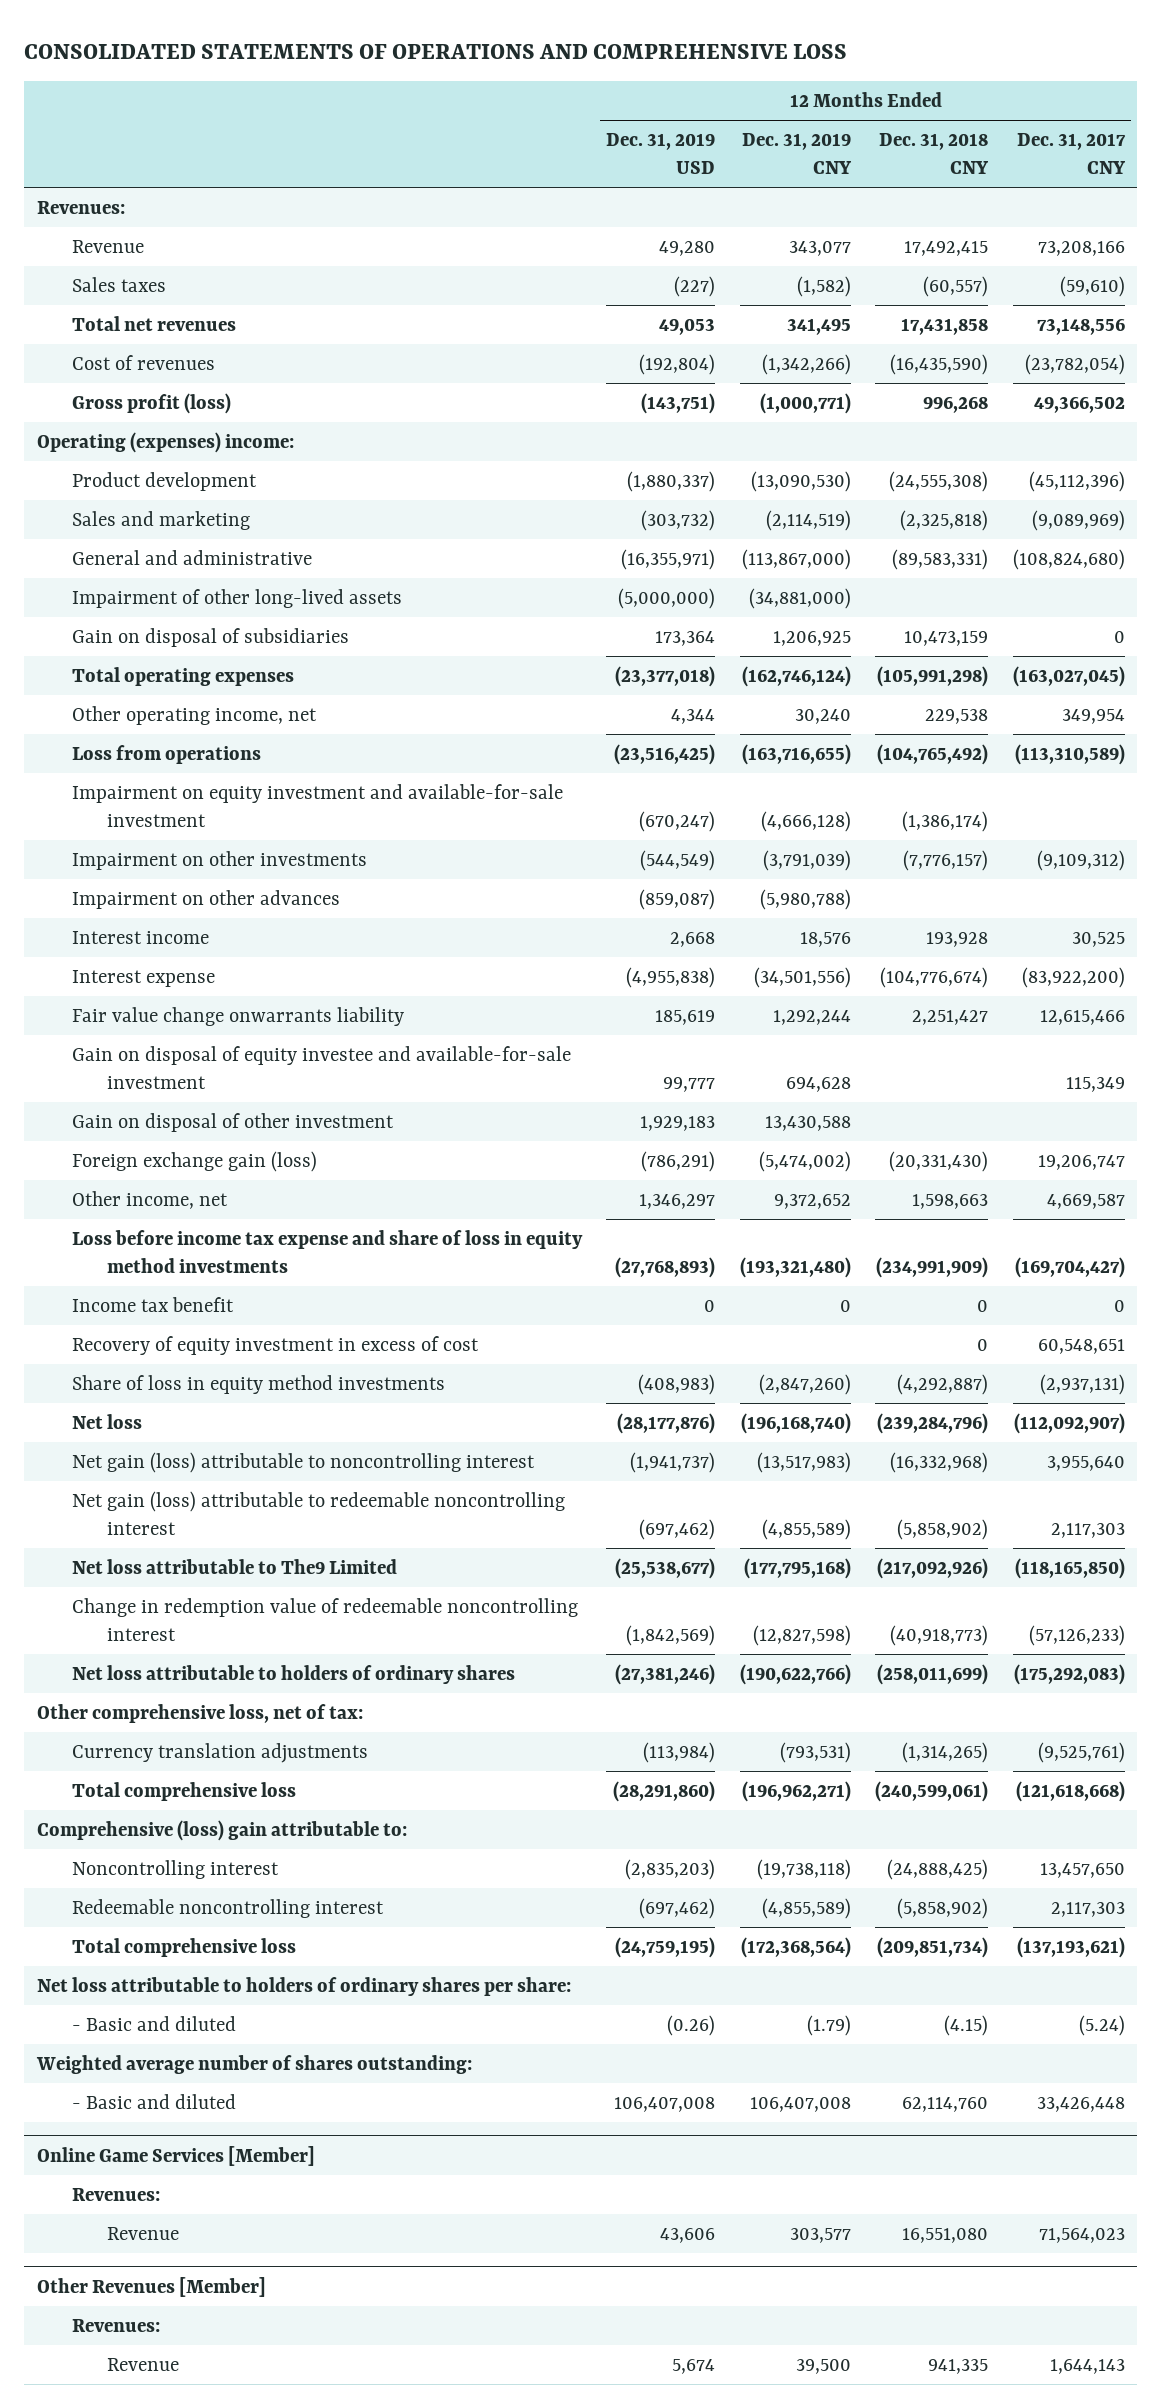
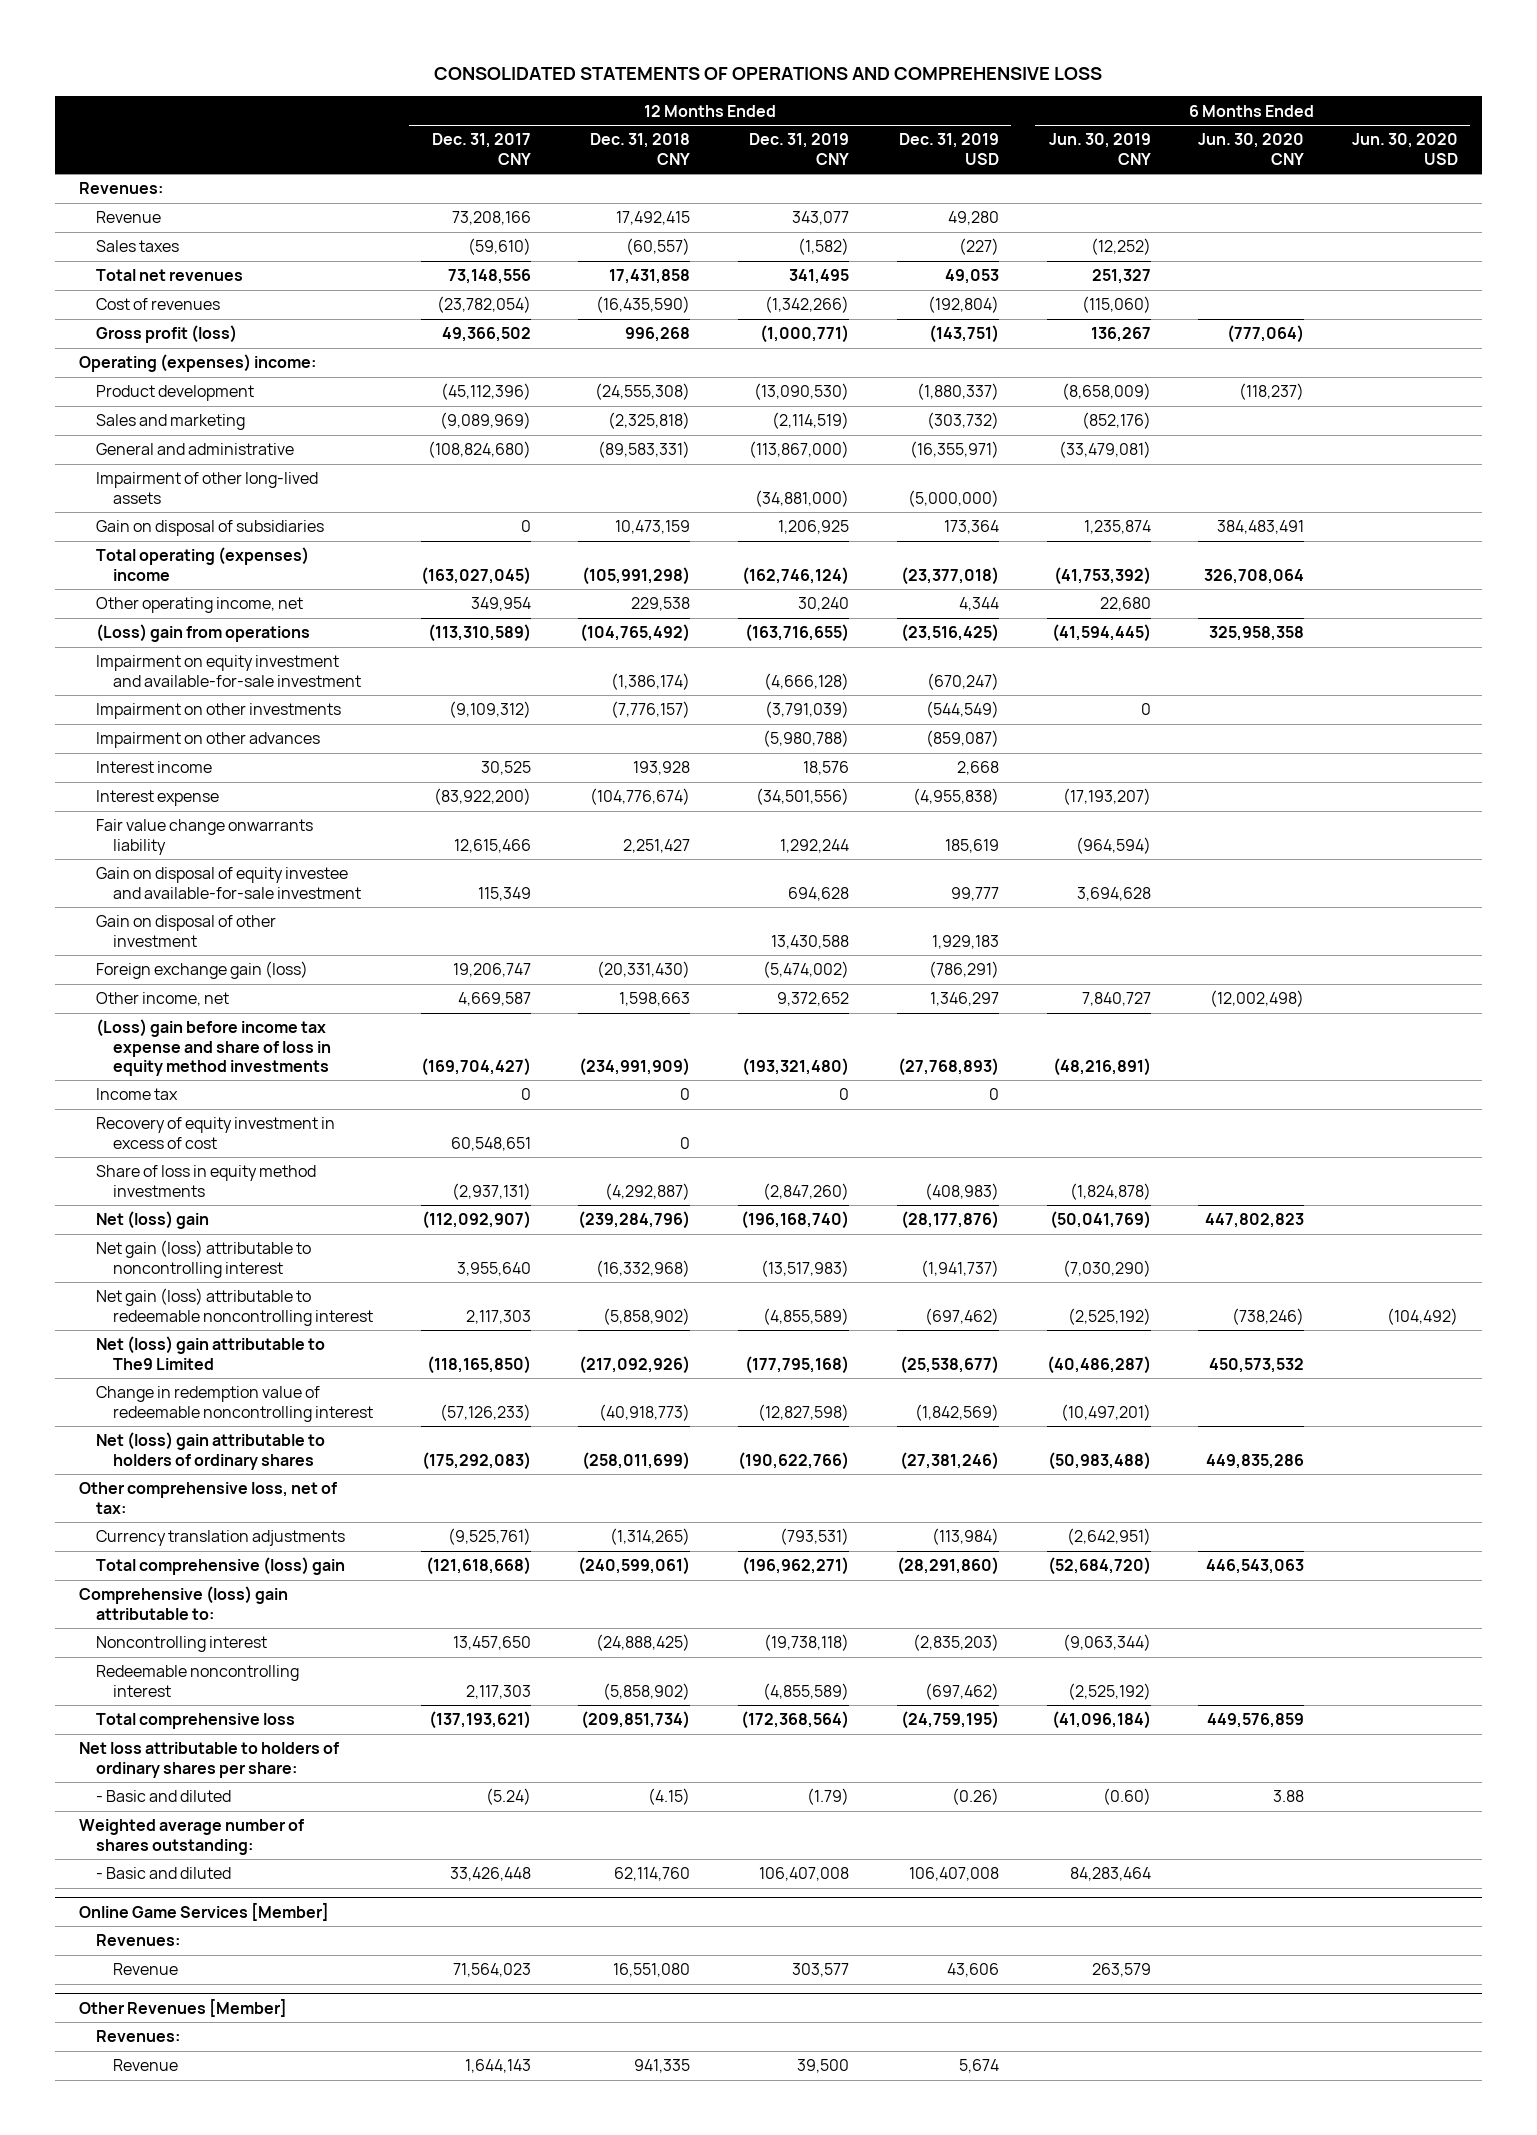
- | 12 Months Ended Dec. 31, 2019 USD | 12 Months Ended Dec. 31, 2019 CNY | 12 Months Ended Dec. 31, 2018 CNY | 12 Months Ended Dec. 31, 2017 CNY
+ | 12 Months Ended Dec. 31, 2017 CNY | 12 Months Ended Dec. 31, 2018 CNY | 12 Months Ended Dec. 31, 2019 CNY | 12 Months Ended Dec. 31, 2019 USD | 6 Months Ended Jun. 30, 2019 CNY | 6 Months Ended Jun. 30, 2020 CNY | 6 Months Ended Jun. 30, 2020 USD
- Total operating expenses | (23,377,018) | (162,746,124) | (105,991,298) | (163,027,045)
+ Total operating (expenses) income | (163,027,045) | (105,991,298) | (162,746,124) | (23,377,018) | (41,753,392) | 326,708,064 |
- Loss from operations | (23,516,425) | (163,716,655) | (104,765,492) | (113,310,589)
+ (Loss) gain from operations | (113,310,589) | (104,765,492) | (163,716,655) | (23,516,425) | (41,594,445) | 325,958,358 |
- Loss before income tax expense and share of loss in equity method investments | (27,768,893) | (193,321,480) | (234,991,909) | (169,704,427)
- Income tax benefit | 0 | 0 | 0 | 0
+ (Loss) gain before income tax expense and share of loss in equity method investments | (169,704,427) | (234,991,909) | (193,321,480) | (27,768,893) | (48,216,891) | |
+ Income tax | 0 | 0 | 0 | 0 | | |
- Net loss | (28,177,876) | (196,168,740) | (239,284,796) | (112,092,907)
+ Net (loss) gain | (112,092,907) | (239,284,796) | (196,168,740) | (28,177,876) | (50,041,769) | 447,802,823 |
- Net loss attributable to The9 Limited | (25,538,677) | (177,795,168) | (217,092,926) | (118,165,850)
+ Net (loss) gain attributable to The9 Limited | (118,165,850) | (217,092,926) | (177,795,168) | (25,538,677) | (40,486,287) | 450,573,532 |
- Net loss attributable to holders of ordinary shares | (27,381,246) | (190,622,766) | (258,011,699) | (175,292,083)
+ Net (loss) gain attributable to holders of ordinary shares | (175,292,083) | (258,011,699) | (190,622,766) | (27,381,246) | (50,983,488) | 449,835,286 |
- Total comprehensive loss | (28,291,860) | (196,962,271) | (240,599,061) | (121,618,668)
+ Total comprehensive (loss) gain | (121,618,668) | (240,599,061) | (196,962,271) | (28,291,860) | (52,684,720) | 446,543,063 |

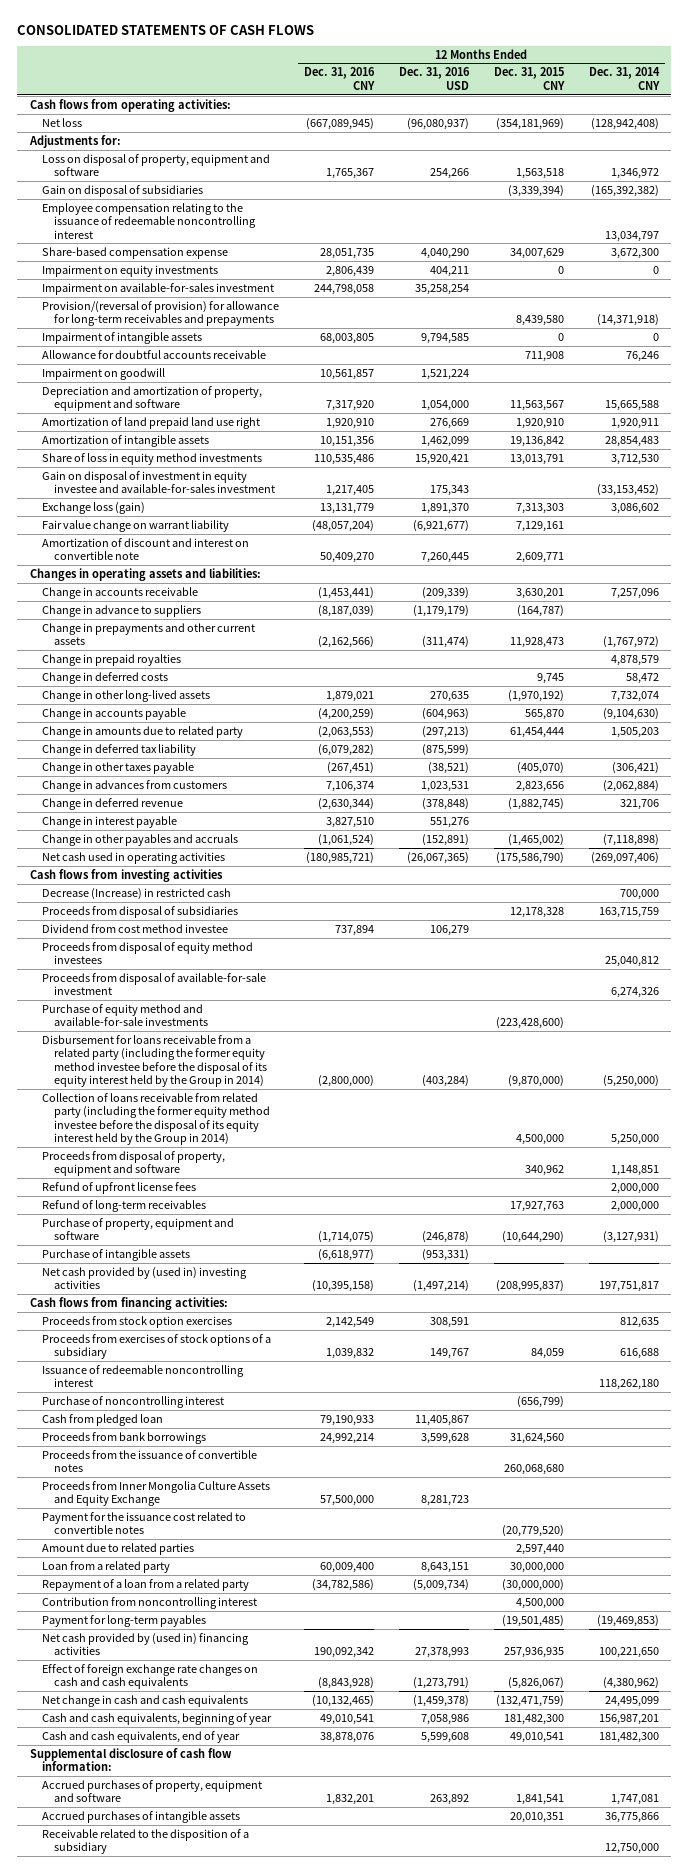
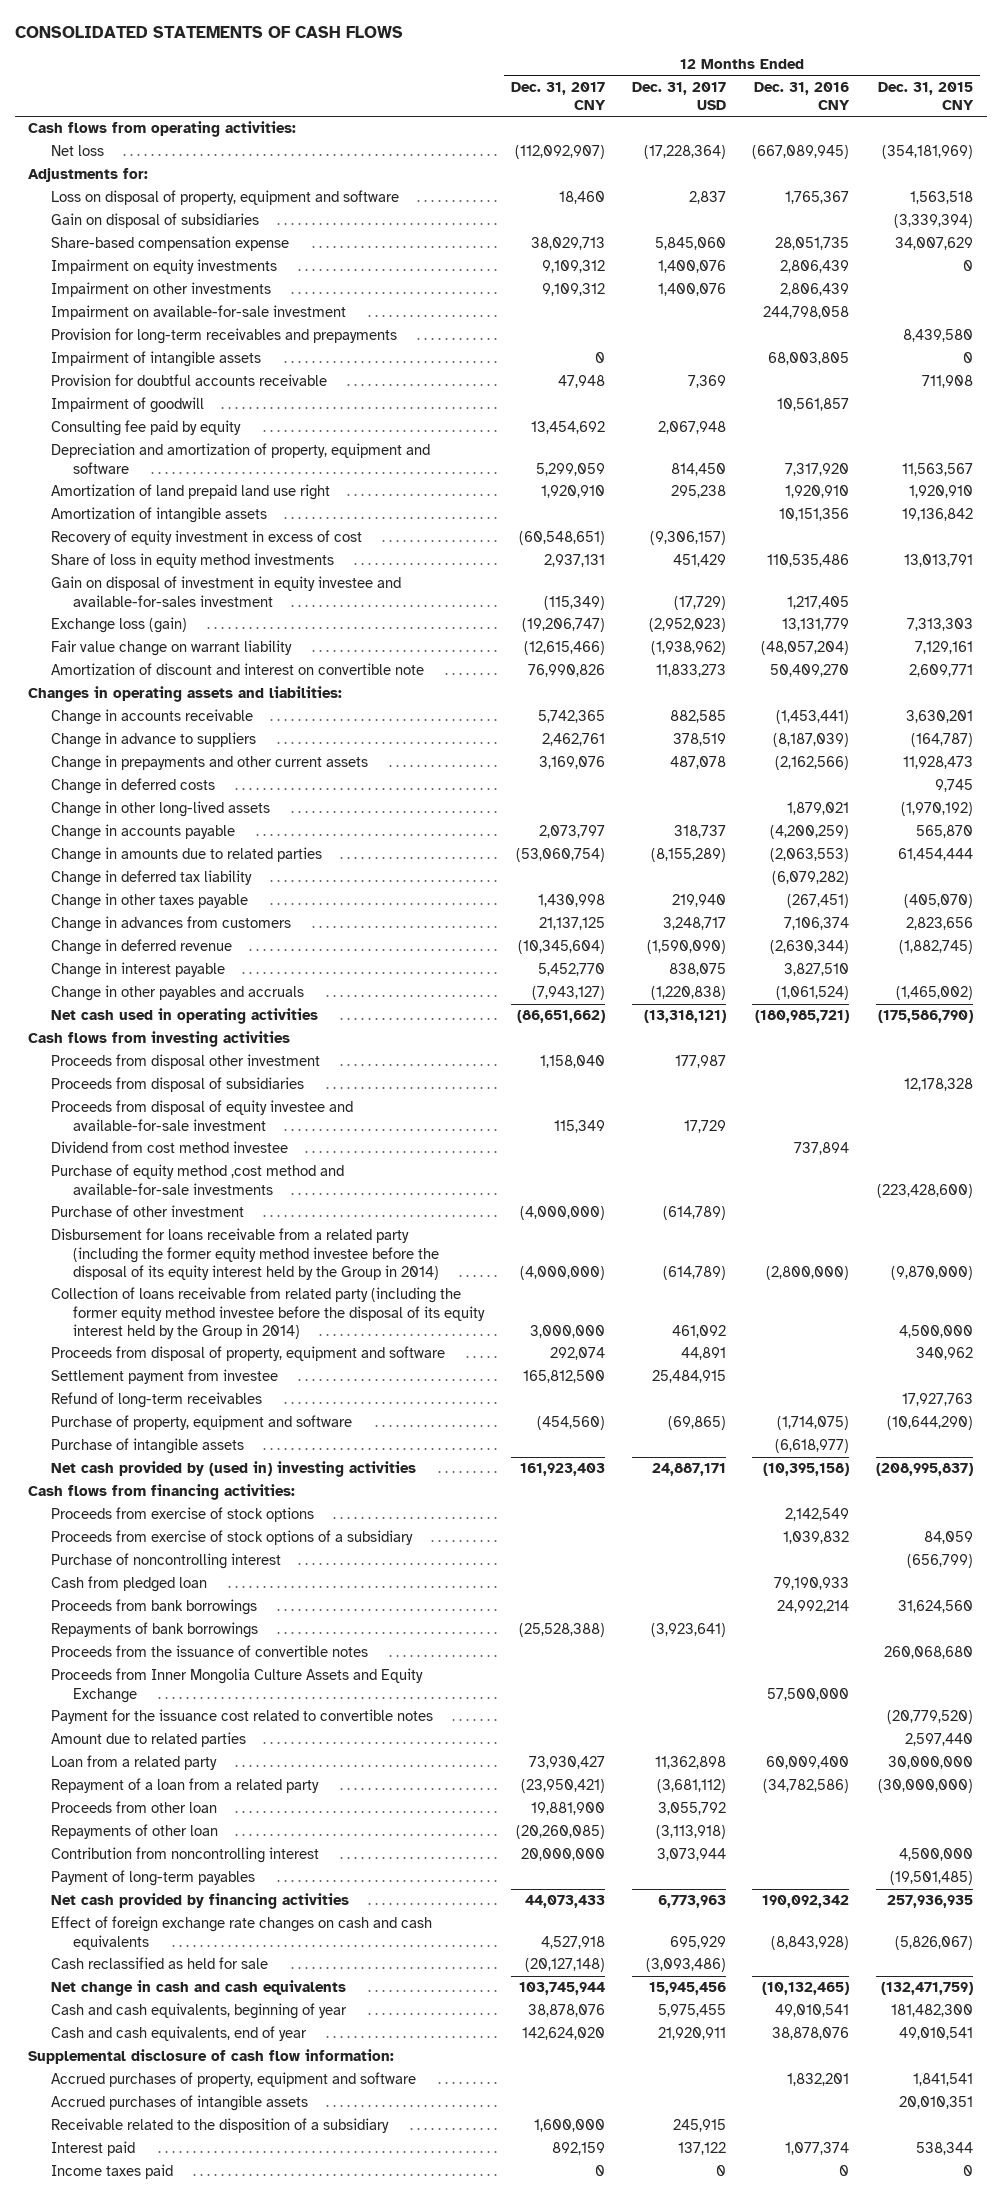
- | 12 Months Ended Dec. 31, 2016 CNY | 12 Months Ended Dec. 31, 2016 USD | 12 Months Ended Dec. 31, 2015 CNY | 12 Months Ended Dec. 31, 2014 CNY
+ | 12 Months Ended Dec. 31, 2017 CNY | 12 Months Ended Dec. 31, 2017 USD | 12 Months Ended Dec. 31, 2016 CNY | 12 Months Ended Dec. 31, 2015 CNY
- Employee compensation relating to the issuance of redeemable noncontrolling interest | | | | 13,034,797
- Impairment on available-for-sales investment | 244,798,058 | 35,258,254 | |
- Provision/(reversal of provision) for allowance for long-term receivables and prepayments | | | 8,439,580 | (14,371,918)
+ Impairment on other investments | 9,109,312 | 1,400,076 | 2,806,439 |
+ Impairment on available-for-sale investment | | | 244,798,058 |
+ Provision for long-term receivables and prepayments | | | | 8,439,580
- Allowance for doubtful accounts receivable | | | 711,908 | 76,246
- Impairment on goodwill | 10,561,857 | 1,521,224 | |
+ Provision for doubtful accounts receivable | 47,948 | 7,369 | | 711,908
+ Impairment of goodwill | | | 10,561,857 |
+ Consulting fee paid by equity | 13,454,692 | 2,067,948 | |
+ Recovery of equity investment in excess of cost | (60,548,651) | (9,306,157) | |
- Change in prepaid royalties | | | | 4,878,579
- Change in amounts due to related party | (2,063,553) | (297,213) | 61,454,444 | 1,505,203
+ Change in amounts due to related parties | (53,060,754) | (8,155,289) | (2,063,553) | 61,454,444
- Decrease (Increase) in restricted cash | | | | 700,000
+ Proceeds from disposal other investment | 1,158,040 | 177,987 | |
+ Proceeds from disposal of equity investee and available-for-sale investment | 115,349 | 17,729 | |
- Proceeds from disposal of equity method investees | | | | 25,040,812
- Proceeds from disposal of available-for-sale investment | | | | 6,274,326
- Purchase of equity method and available-for-sale investments | | | (223,428,600) |
+ Purchase of equity method ,cost method and available-for-sale investments | | | | (223,428,600)
+ Purchase of other investment | (4,000,000) | (614,789) | |
- Refund of upfront license fees | | | | 2,000,000
+ Settlement payment from investee | 165,812,500 | 25,484,915 | |
- Proceeds from stock option exercises | 2,142,549 | 308,591 | | 812,635
- Proceeds from exercises of stock options of a subsidiary | 1,039,832 | 149,767 | 84,059 | 616,688
- Issuance of redeemable noncontrolling interest | | | | 118,262,180
+ Proceeds from exercise of stock options | | | 2,142,549 |
+ Proceeds from exercise of stock options of a subsidiary | | | 1,039,832 | 84,059
+ Repayments of bank borrowings | (25,528,388) | (3,923,641) | |
+ Proceeds from other loan | 19,881,900 | 3,055,792 | |
+ Repayments of other loan | (20,260,085) | (3,113,918) | |
- Payment for long-term payables | | | (19,501,485) | (19,469,853)
- Net cash provided by (used in) financing activities | 190,092,342 | 27,378,993 | 257,936,935 | 100,221,650
+ Payment of long-term payables | | | | (19,501,485)
+ Net cash provided by financing activities | 44,073,433 | 6,773,963 | 190,092,342 | 257,936,935
+ Cash reclassified as held for sale | (20,127,148) | (3,093,486) | |
+ Interest paid | 892,159 | 137,122 | 1,077,374 | 538,344
+ Income taxes paid | 0 | 0 | 0 | 0

